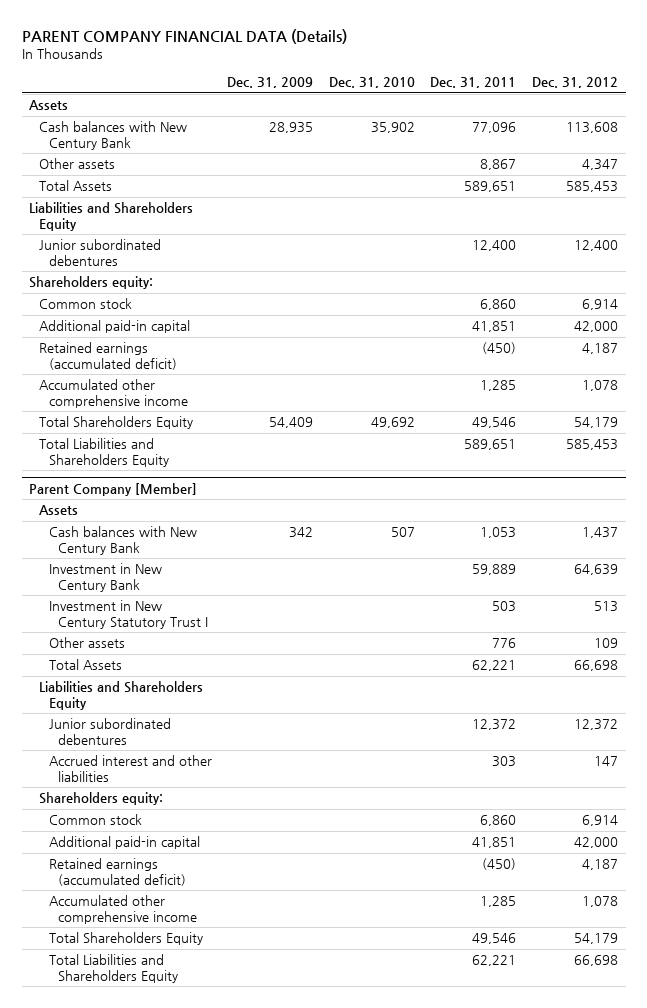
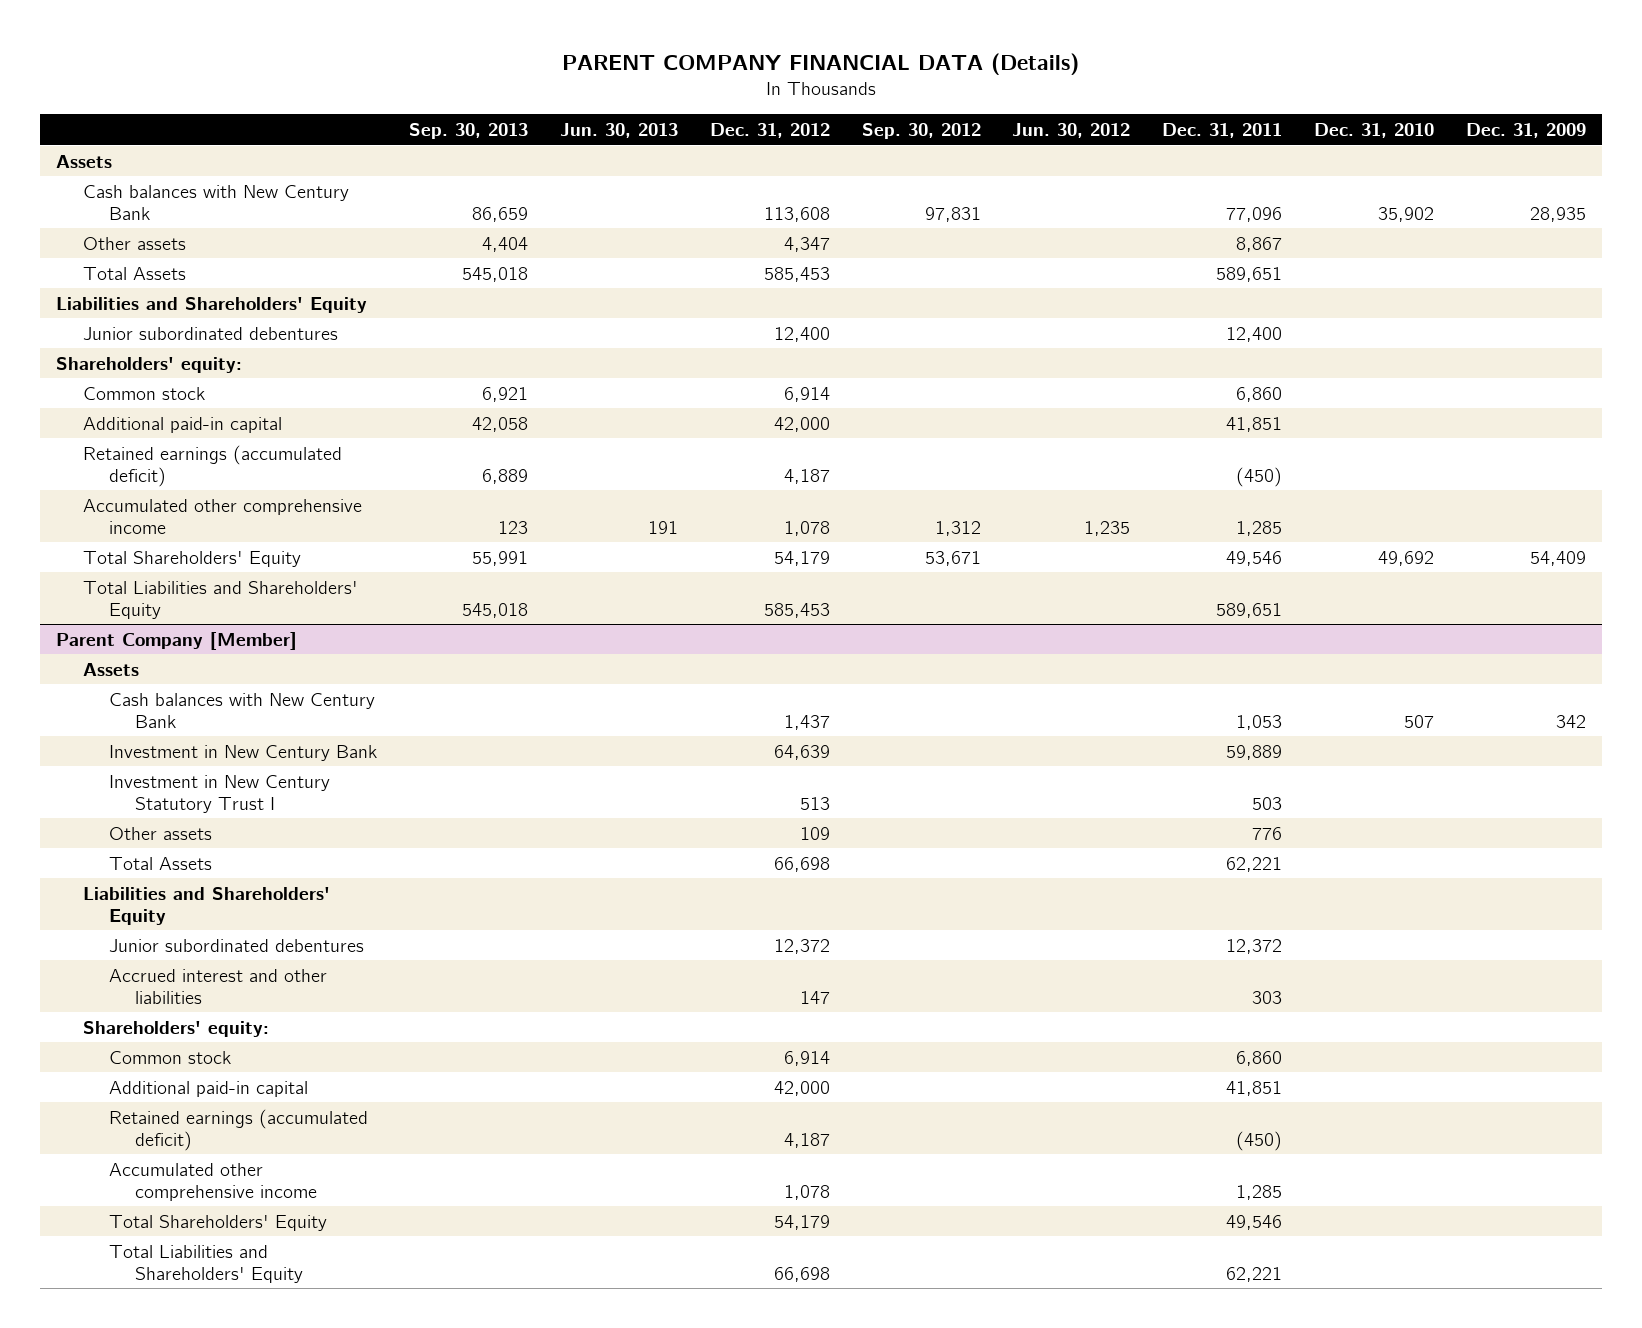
- | Dec. 31, 2009 | Dec. 31, 2010 | Dec. 31, 2011 | Dec. 31, 2012
+ | Sep. 30, 2013 | Jun. 30, 2013 | Dec. 31, 2012 | Sep. 30, 2012 | Jun. 30, 2012 | Dec. 31, 2011 | Dec. 31, 2010 | Dec. 31, 2009
- Liabilities and Shareholders Equity
+ Liabilities and Shareholders' Equity
- Shareholders equity:
+ Shareholders' equity:
- Total Shareholders Equity | 54,409 | 49,692 | 49,546 | 54,179
- Total Liabilities and Shareholders Equity | | | 589,651 | 585,453
+ Total Shareholders' Equity | 55,991 | | 54,179 | 53,671 | | 49,546 | 49,692 | 54,409
+ Total Liabilities and Shareholders' Equity | 545,018 | | 585,453 | | | 589,651 | |
@ Parent Company [Member]
- Liabilities and Shareholders Equity
+ Liabilities and Shareholders' Equity
- Shareholders equity:
+ Shareholders' equity:
- Total Shareholders Equity | | | 49,546 | 54,179
- Total Liabilities and Shareholders Equity | | | 62,221 | 66,698
+ Total Shareholders' Equity | | | 54,179 | | | 49,546 | |
+ Total Liabilities and Shareholders' Equity | | | 66,698 | | | 62,221 | |

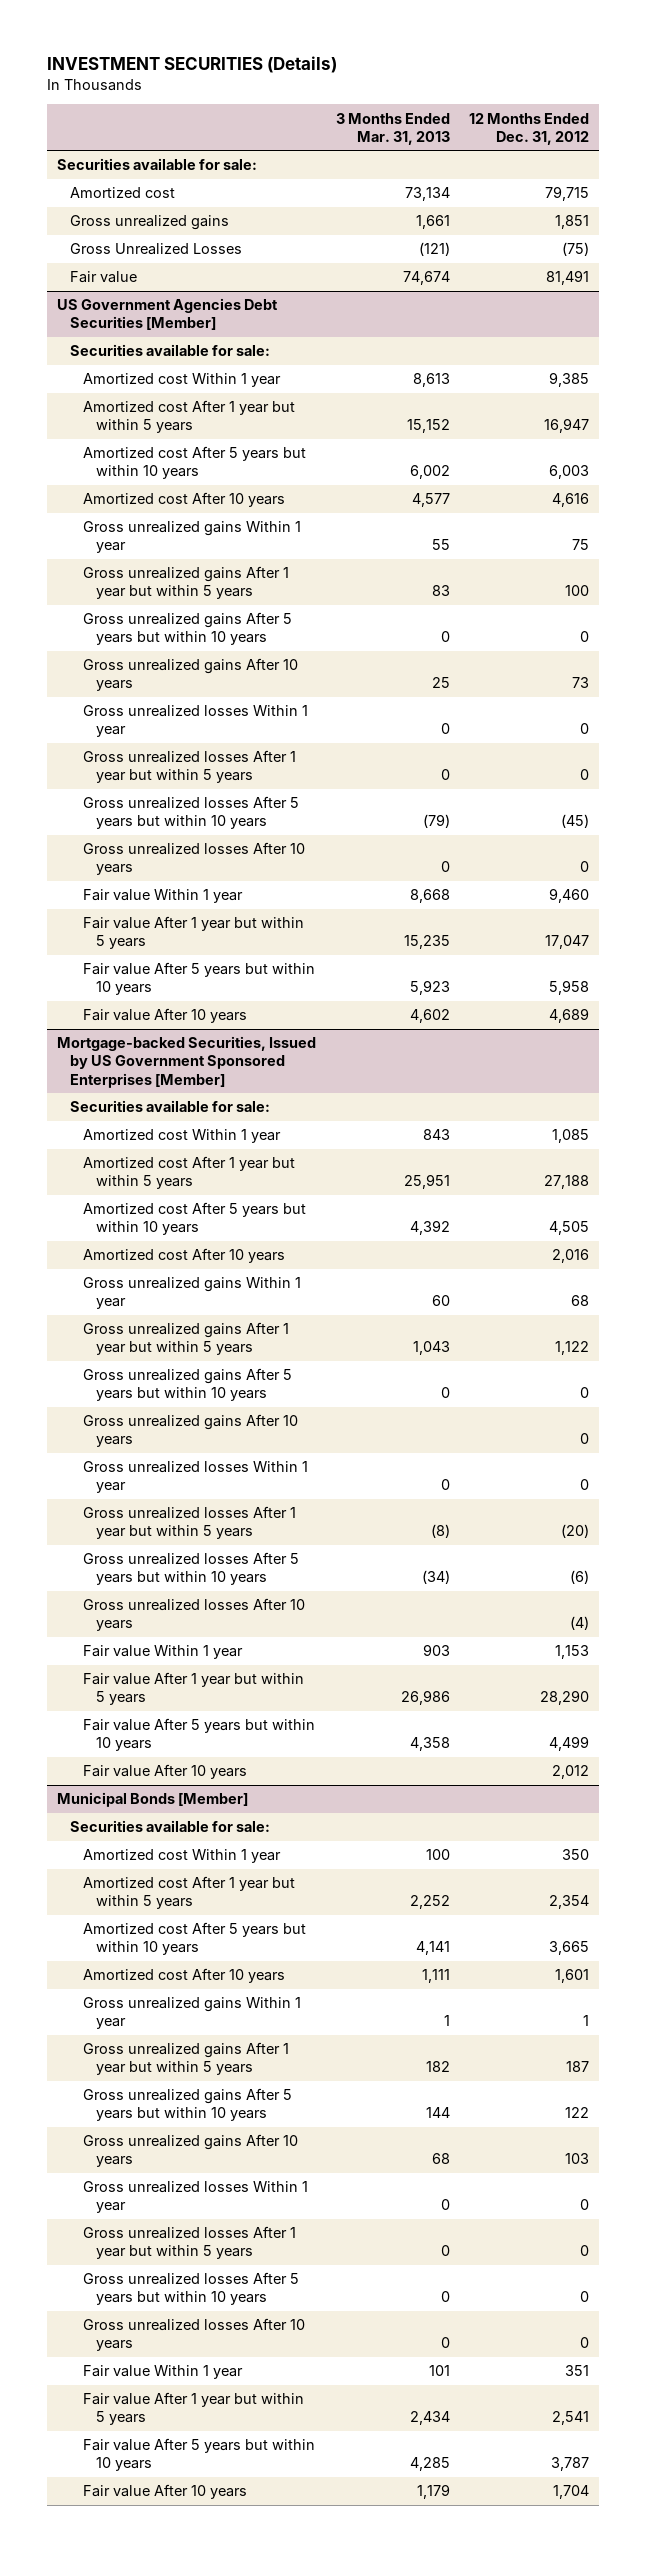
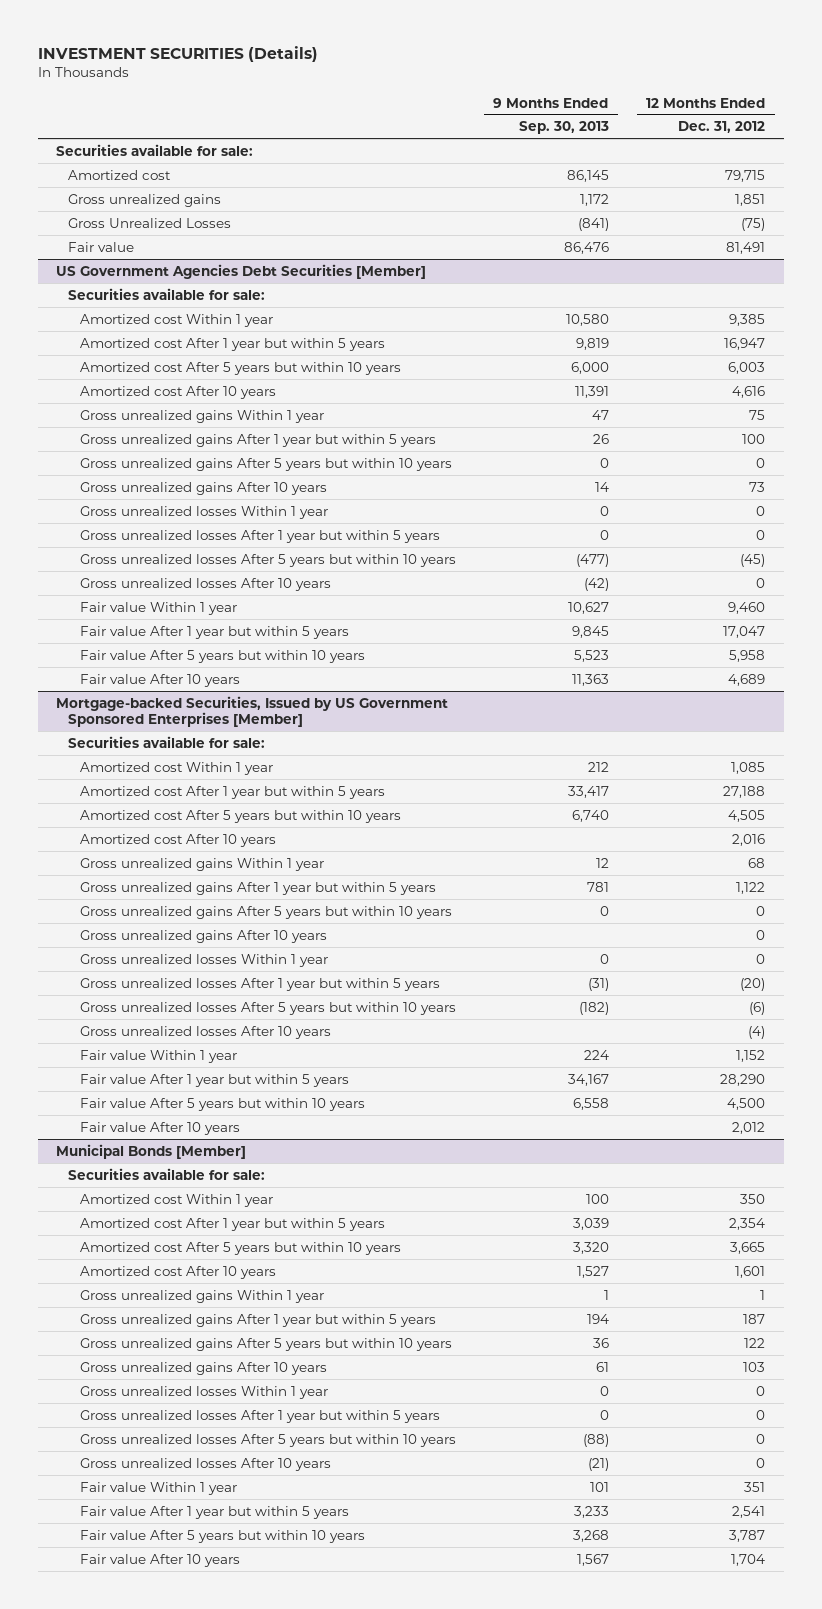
- | 3 Months Ended Mar. 31, 2013 | 12 Months Ended Dec. 31, 2012
+ | 9 Months Ended Sep. 30, 2013 | 12 Months Ended Dec. 31, 2012
@ Mortgage-backed Securities, Issued by US Government Sponsored Enterprises [Member]
- Fair value Within 1 year | 903 | 1,153
+ Fair value Within 1 year | 224 | 1,152
- Fair value After 5 years but within 10 years | 4,358 | 4,499
+ Fair value After 5 years but within 10 years | 6,558 | 4,500

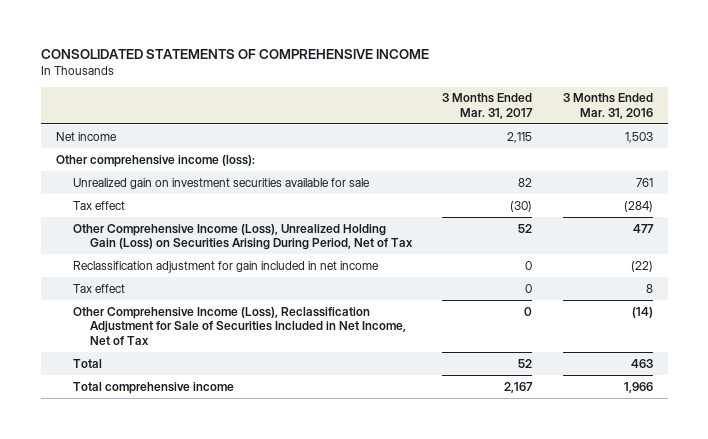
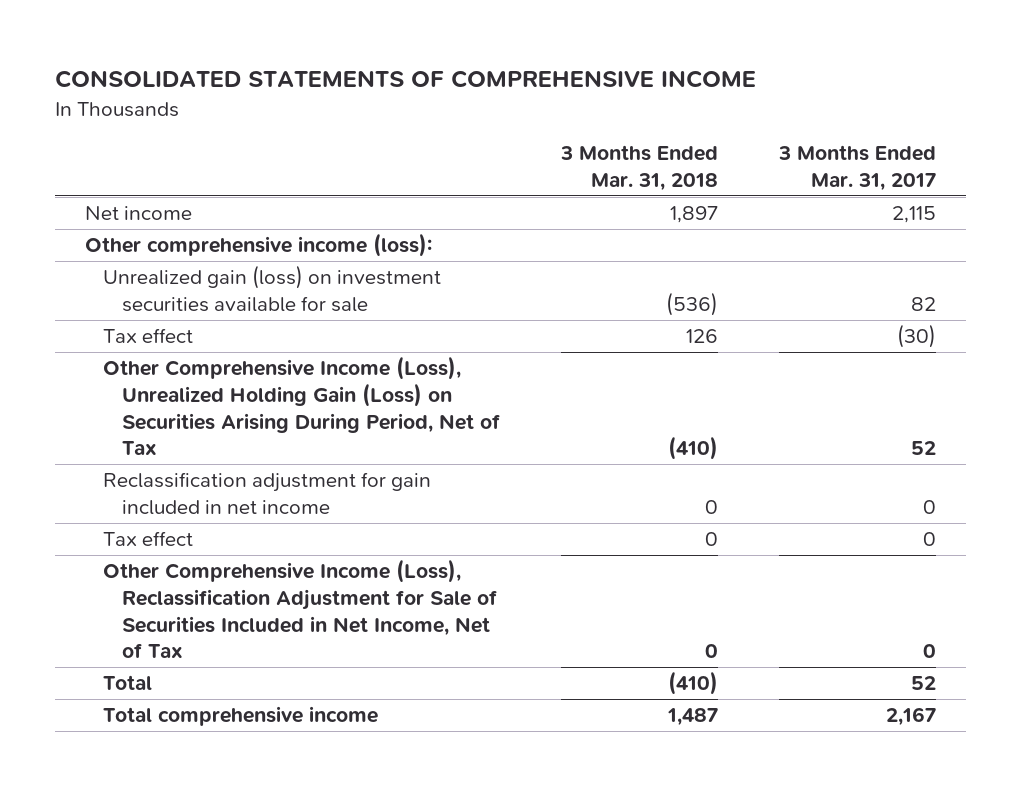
- | 3 Months Ended Mar. 31, 2017 | 3 Months Ended Mar. 31, 2016
+ | 3 Months Ended Mar. 31, 2018 | 3 Months Ended Mar. 31, 2017
- Unrealized gain on investment securities available for sale | 82 | 761
+ Unrealized gain (loss) on investment securities available for sale | (536) | 82

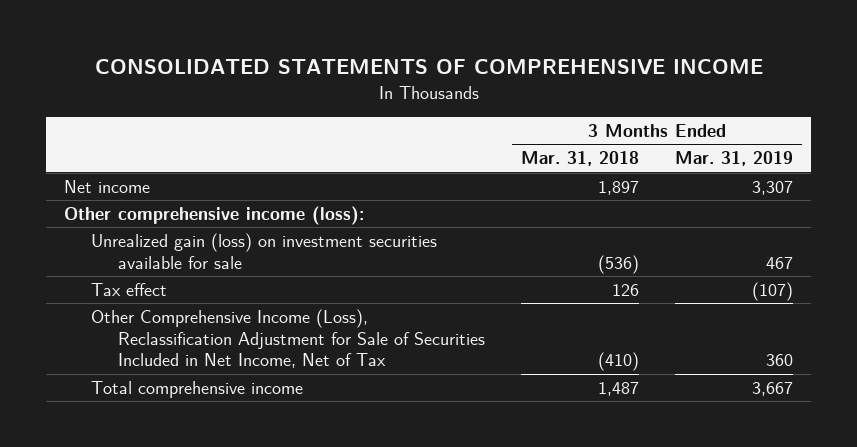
- | 3 Months Ended Mar. 31, 2018 | 3 Months Ended Mar. 31, 2017
+ | 3 Months Ended Mar. 31, 2018 | 3 Months Ended Mar. 31, 2019
- Other Comprehensive Income (Loss), Unrealized Holding Gain (Loss) on Securities Arising During Period, Net of Tax | (410) | 52
- Reclassification adjustment for gain included in net income | 0 | 0
- Tax effect | 0 | 0
- Other Comprehensive Income (Loss), Reclassification Adjustment for Sale of Securities Included in Net Income, Net of Tax | 0 | 0
- Total | (410) | 52
+ Other Comprehensive Income (Loss), Reclassification Adjustment for Sale of Securities Included in Net Income, Net of Tax | (410) | 360

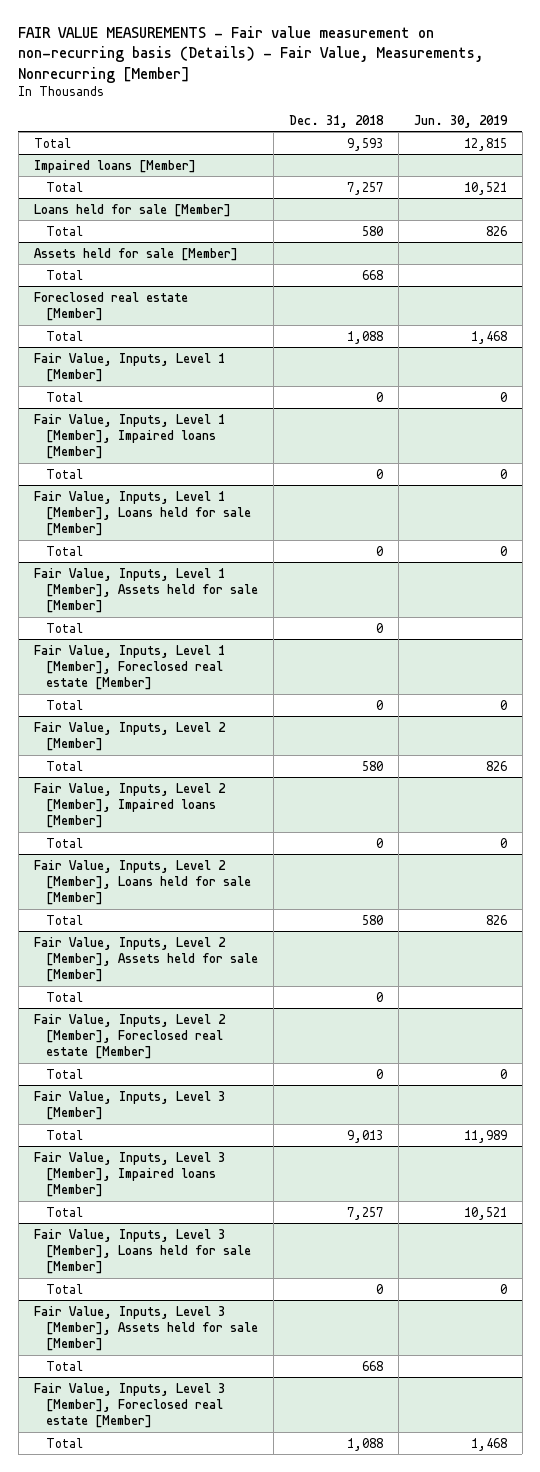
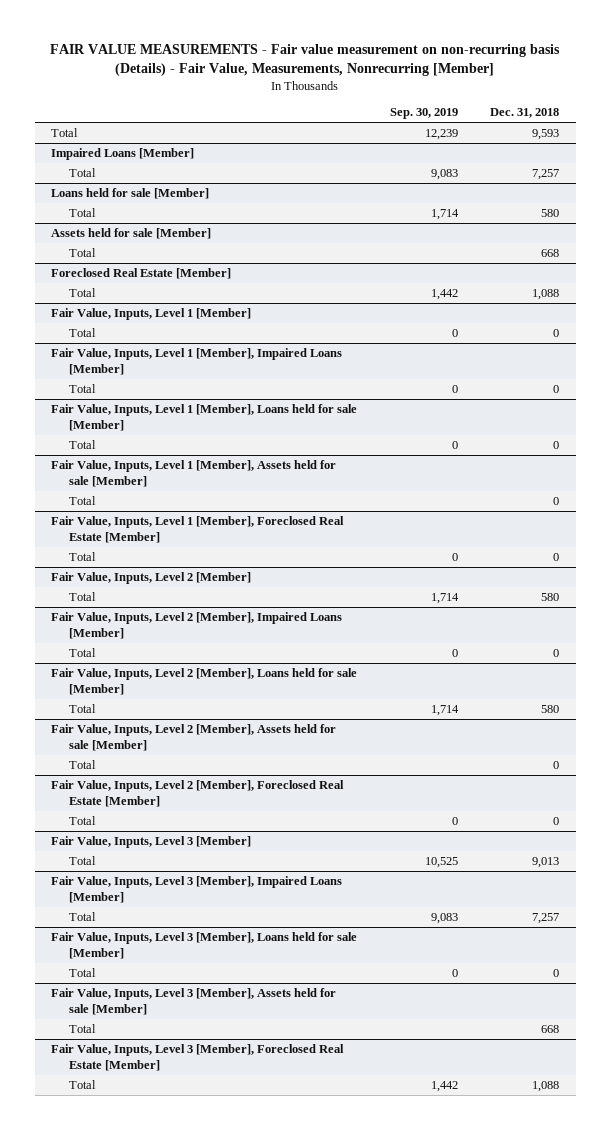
- | Dec. 31, 2018 | Jun. 30, 2019
+ | Sep. 30, 2019 | Dec. 31, 2018
- Impaired loans [Member]
+ Impaired Loans [Member]
- Foreclosed real estate [Member]
+ Foreclosed Real Estate [Member]
- Fair Value, Inputs, Level 1 [Member], Impaired loans [Member]
+ Fair Value, Inputs, Level 1 [Member], Impaired Loans [Member]
- Fair Value, Inputs, Level 1 [Member], Foreclosed real estate [Member]
+ Fair Value, Inputs, Level 1 [Member], Foreclosed Real Estate [Member]
- Fair Value, Inputs, Level 2 [Member], Impaired loans [Member]
+ Fair Value, Inputs, Level 2 [Member], Impaired Loans [Member]
- Fair Value, Inputs, Level 2 [Member], Foreclosed real estate [Member]
+ Fair Value, Inputs, Level 2 [Member], Foreclosed Real Estate [Member]
- Fair Value, Inputs, Level 3 [Member], Impaired loans [Member]
+ Fair Value, Inputs, Level 3 [Member], Impaired Loans [Member]
- Fair Value, Inputs, Level 3 [Member], Foreclosed real estate [Member]
+ Fair Value, Inputs, Level 3 [Member], Foreclosed Real Estate [Member]

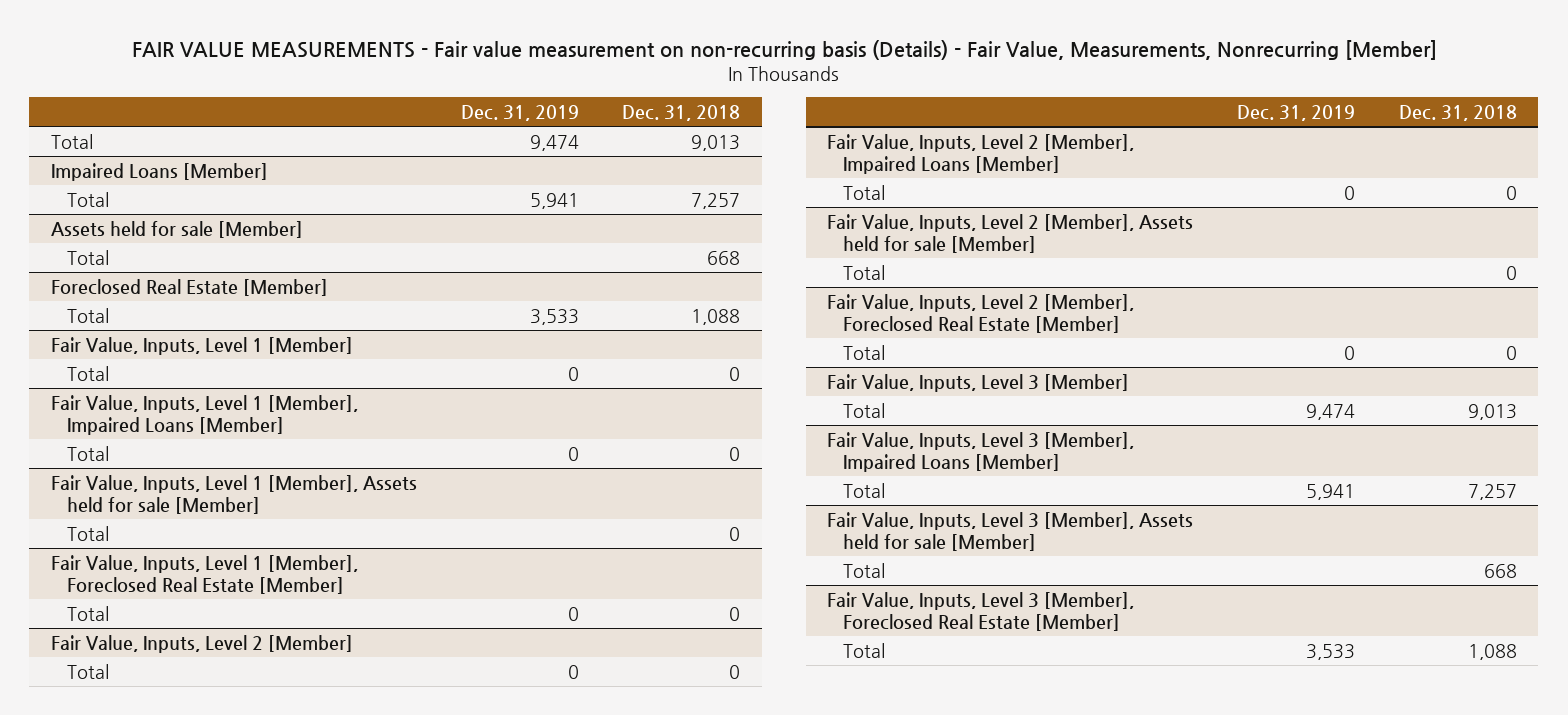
- | Sep. 30, 2019 | Dec. 31, 2018
+ | Dec. 31, 2019 | Dec. 31, 2018
- Total | 12,239 | 9,593
+ Total | 9,474 | 9,013
- Loans held for sale [Member]
- Total | 1,714 | 580
- Fair Value, Inputs, Level 1 [Member], Loans held for sale [Member]
- Total | 0 | 0
@ Fair Value, Inputs, Level 2 [Member]
- Total | 1,714 | 580
+ Total | 0 | 0
- Fair Value, Inputs, Level 2 [Member], Loans held for sale [Member]
- Total | 1,714 | 580
- Fair Value, Inputs, Level 3 [Member], Loans held for sale [Member]
- Total | 0 | 0

